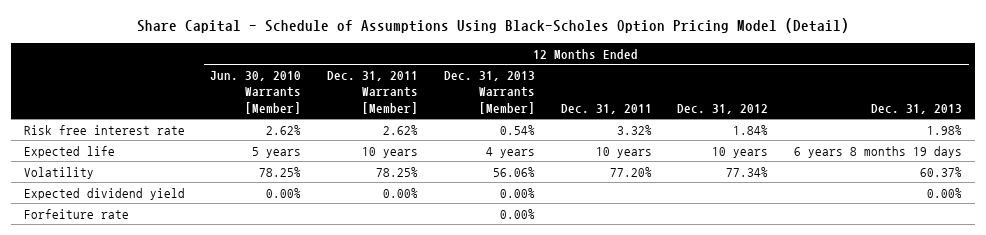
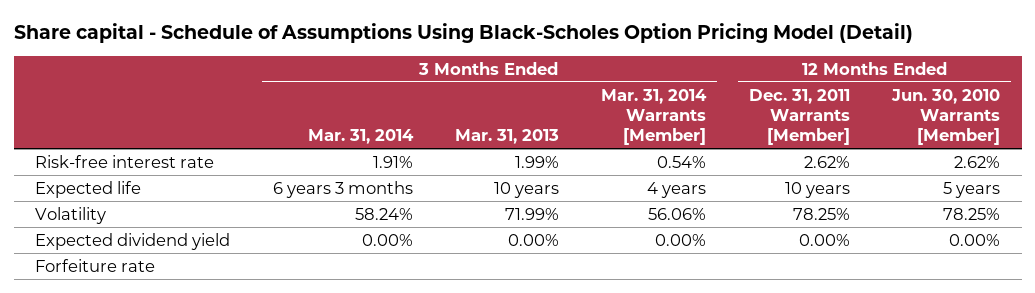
- Share Capital - Schedule of Assumptions Using Black-Scholes Option Pricing Model (Detail)
+ Share capital - Schedule of Assumptions Using Black-Scholes Option Pricing Model (Detail)
- | 12 Months Ended Jun. 30, 2010 Warrants [Member] | 12 Months Ended Dec. 31, 2011 Warrants [Member] | 12 Months Ended Dec. 31, 2013 Warrants [Member] | 12 Months Ended Dec. 31, 2011 | 12 Months Ended Dec. 31, 2012 | 12 Months Ended Dec. 31, 2013
+ | 3 Months Ended Mar. 31, 2014 | 3 Months Ended Mar. 31, 2013 | 3 Months Ended Mar. 31, 2014 Warrants [Member] | 12 Months Ended Dec. 31, 2011 Warrants [Member] | 12 Months Ended Jun. 30, 2010 Warrants [Member]
- Risk free interest rate | 2.62% | 2.62% | 0.54% | 3.32% | 1.84% | 1.98%
+ Risk-free interest rate | 1.91% | 1.99% | 0.54% | 2.62% | 2.62%

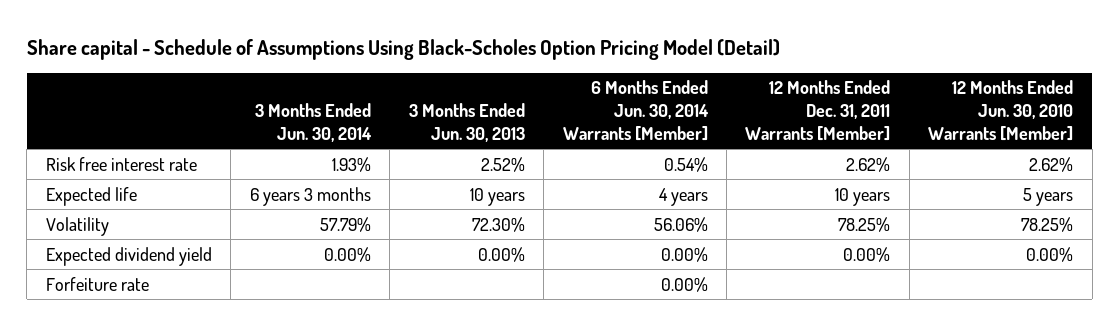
- | 3 Months Ended Mar. 31, 2014 | 3 Months Ended Mar. 31, 2013 | 3 Months Ended Mar. 31, 2014 Warrants [Member] | 12 Months Ended Dec. 31, 2011 Warrants [Member] | 12 Months Ended Jun. 30, 2010 Warrants [Member]
+ | 3 Months Ended Jun. 30, 2014 | 3 Months Ended Jun. 30, 2013 | 6 Months Ended Jun. 30, 2014 Warrants [Member] | 12 Months Ended Dec. 31, 2011 Warrants [Member] | 12 Months Ended Jun. 30, 2010 Warrants [Member]
- Risk-free interest rate | 1.91% | 1.99% | 0.54% | 2.62% | 2.62%
+ Risk free interest rate | 1.93% | 2.52% | 0.54% | 2.62% | 2.62%

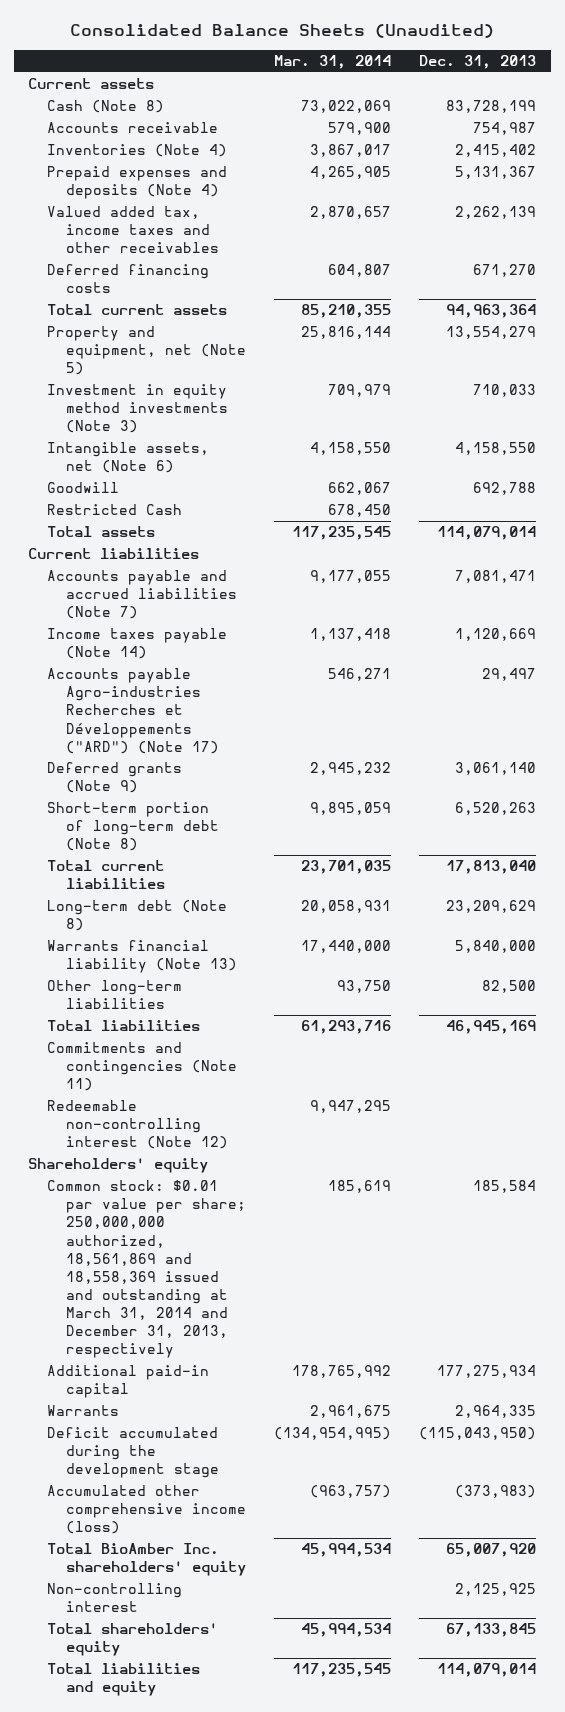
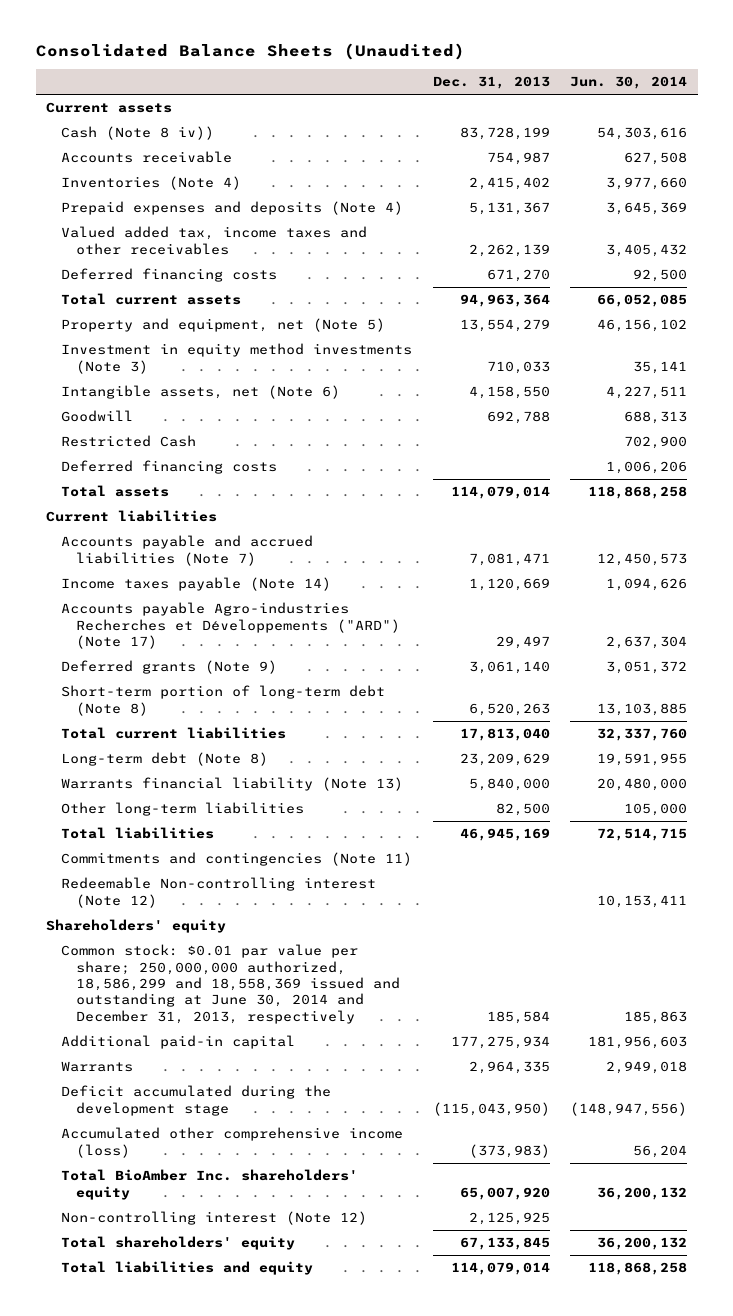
- | Mar. 31, 2014 | Dec. 31, 2013
+ | Dec. 31, 2013 | Jun. 30, 2014
- Cash (Note 8) | 73,022,069 | 83,728,199
+ Cash (Note 8 iv)) | 83,728,199 | 54,303,616
+ Deferred financing costs | | 1,006,206
- Redeemable non-controlling interest (Note 12) | 9,947,295 |
+ Redeemable Non-controlling interest (Note 12) | | 10,153,411
- Common stock: $0.01 par value per share; 250,000,000 authorized, 18,561,869 and 18,558,369 issued and outstanding at March 31, 2014 and December 31, 2013, respectively | 185,619 | 185,584
+ Common stock: $0.01 par value per share; 250,000,000 authorized, 18,586,299 and 18,558,369 issued and outstanding at June 30, 2014 and December 31, 2013, respectively | 185,584 | 185,863
- Non-controlling interest | | 2,125,925
+ Non-controlling interest (Note 12) | 2,125,925 |

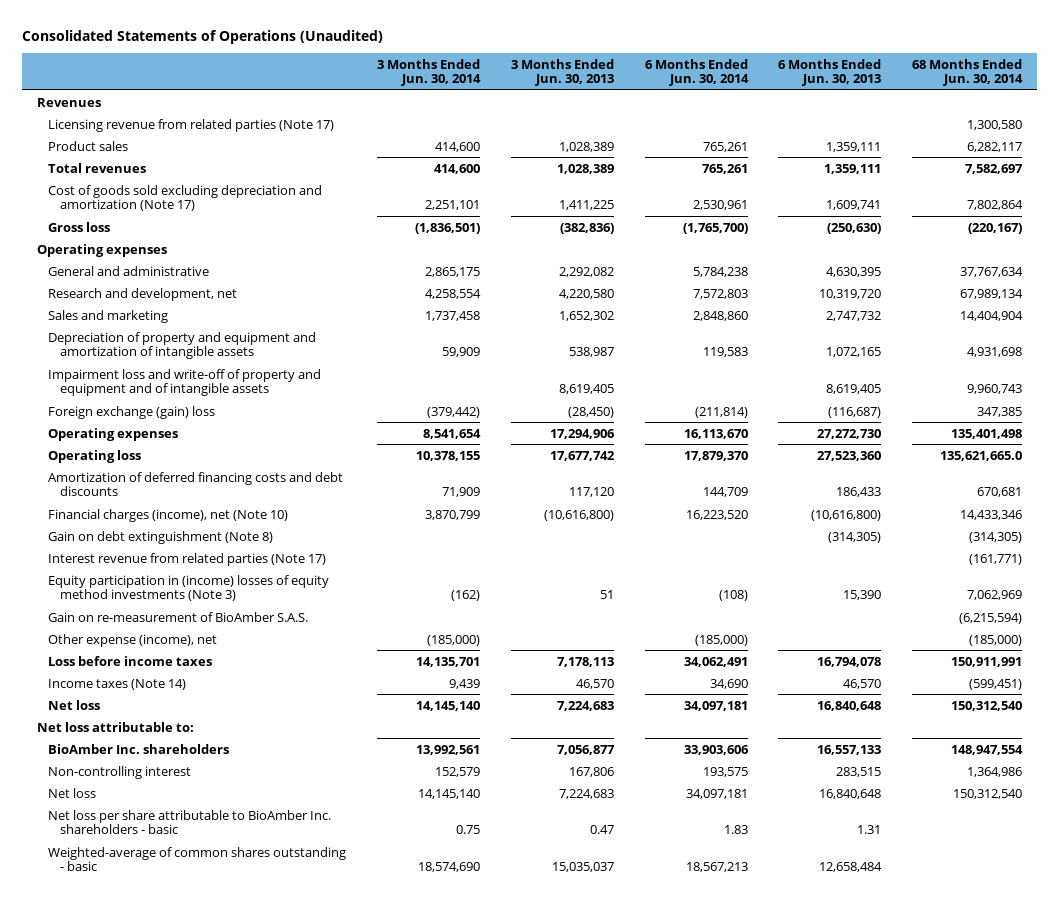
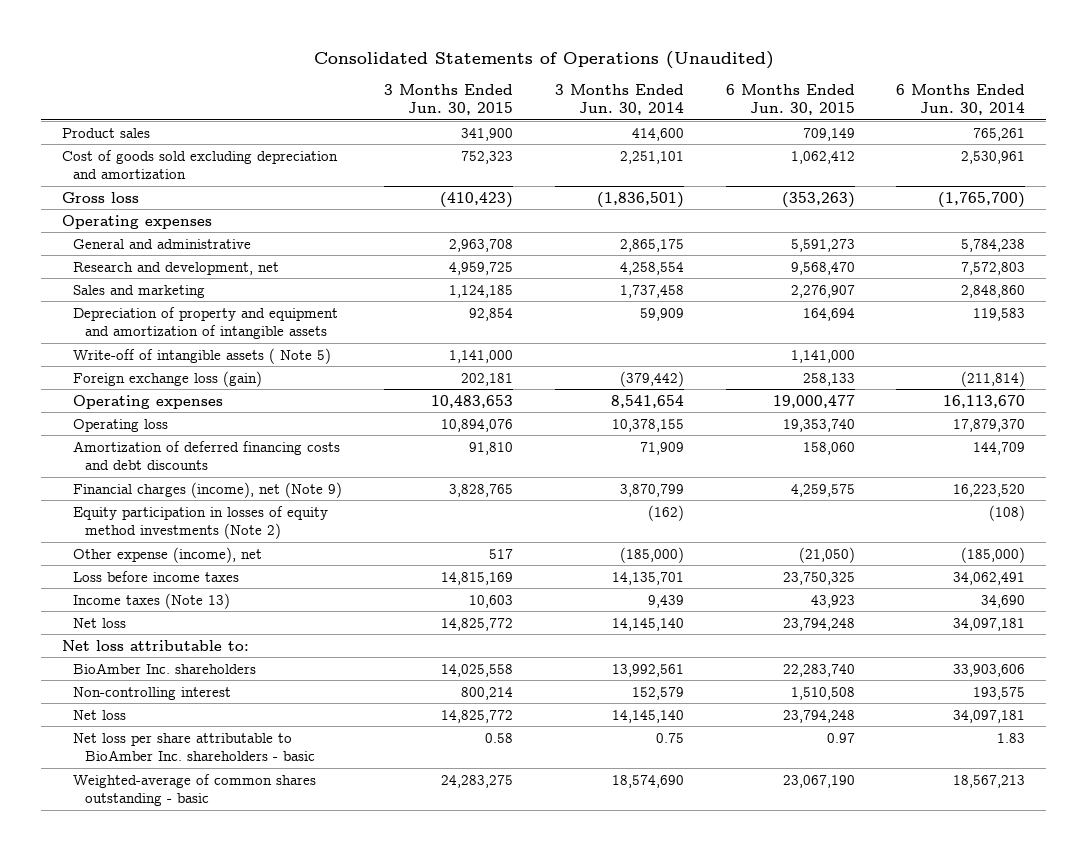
- | 3 Months Ended Jun. 30, 2014 | 3 Months Ended Jun. 30, 2013 | 6 Months Ended Jun. 30, 2014 | 6 Months Ended Jun. 30, 2013 | 68 Months Ended Jun. 30, 2014
+ | 3 Months Ended Jun. 30, 2015 | 3 Months Ended Jun. 30, 2014 | 6 Months Ended Jun. 30, 2015 | 6 Months Ended Jun. 30, 2014
- Revenues
- Licensing revenue from related parties (Note 17) | | | | | 1,300,580
- Total revenues | 414,600 | 1,028,389 | 765,261 | 1,359,111 | 7,582,697
- Cost of goods sold excluding depreciation and amortization (Note 17) | 2,251,101 | 1,411,225 | 2,530,961 | 1,609,741 | 7,802,864
+ Cost of goods sold excluding depreciation and amortization | 752,323 | 2,251,101 | 1,062,412 | 2,530,961
- Impairment loss and write-off of property and equipment and of intangible assets | | 8,619,405 | | 8,619,405 | 9,960,743
- Foreign exchange (gain) loss | (379,442) | (28,450) | (211,814) | (116,687) | 347,385
+ Write-off of intangible assets ( Note 5) | 1,141,000 | | 1,141,000 |
+ Foreign exchange loss (gain) | 202,181 | (379,442) | 258,133 | (211,814)
- Financial charges (income), net (Note 10) | 3,870,799 | (10,616,800) | 16,223,520 | (10,616,800) | 14,433,346
- Gain on debt extinguishment (Note 8) | | | | (314,305) | (314,305)
- Interest revenue from related parties (Note 17) | | | | | (161,771)
- Equity participation in (income) losses of equity method investments (Note 3) | (162) | 51 | (108) | 15,390 | 7,062,969
- Gain on re-measurement of BioAmber S.A.S. | | | | | (6,215,594)
+ Financial charges (income), net (Note 9) | 3,828,765 | 3,870,799 | 4,259,575 | 16,223,520
+ Equity participation in losses of equity method investments (Note 2) | | (162) | | (108)
- Income taxes (Note 14) | 9,439 | 46,570 | 34,690 | 46,570 | (599,451)
+ Income taxes (Note 13) | 10,603 | 9,439 | 43,923 | 34,690

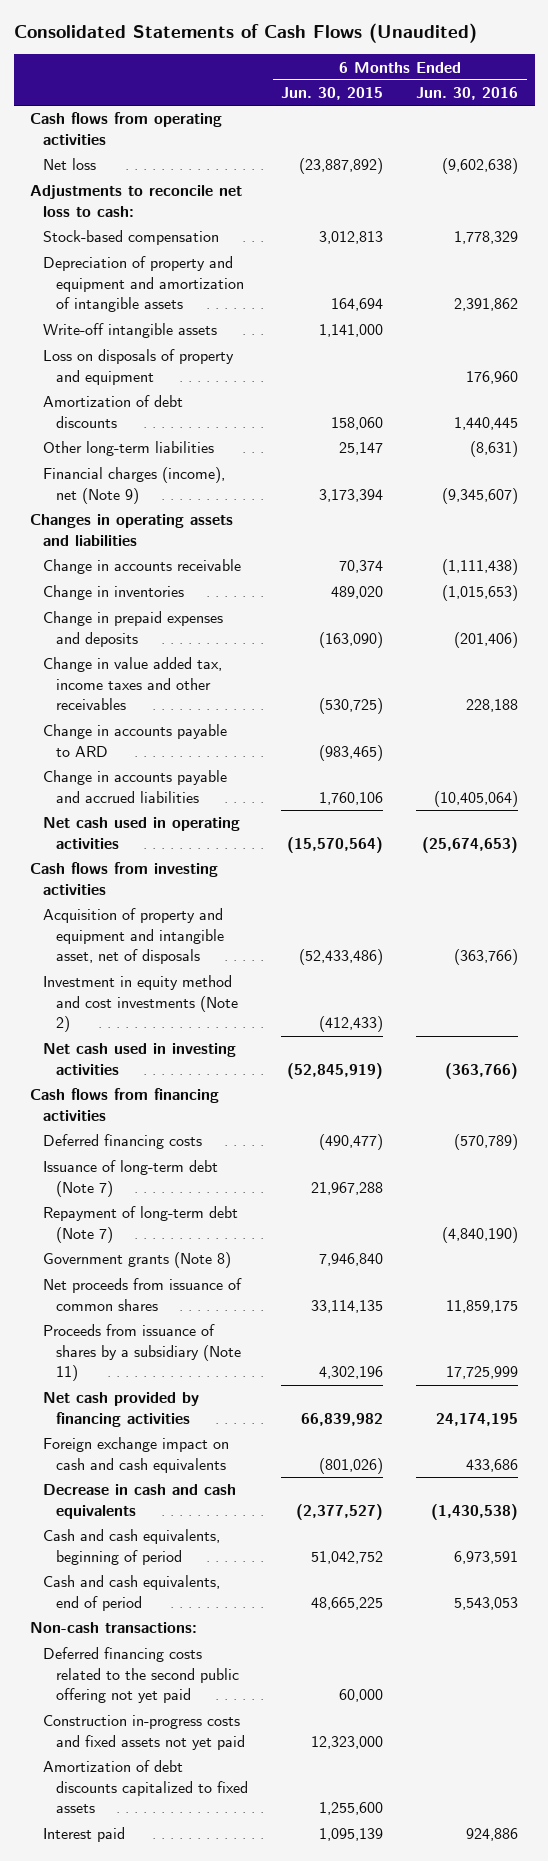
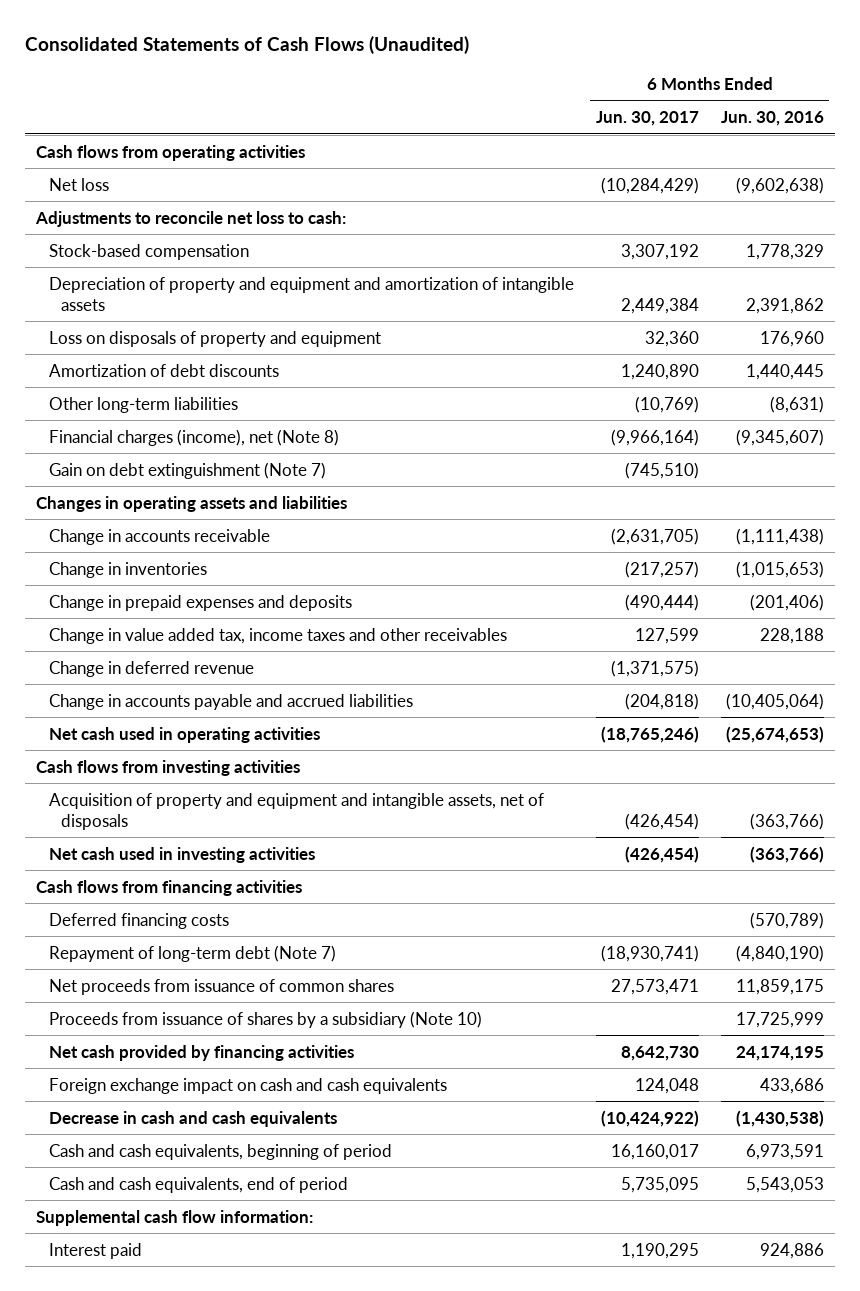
- | 6 Months Ended Jun. 30, 2015 | 6 Months Ended Jun. 30, 2016
+ | 6 Months Ended Jun. 30, 2017 | 6 Months Ended Jun. 30, 2016
- Write-off intangible assets | 1,141,000 |
- Financial charges (income), net (Note 9) | 3,173,394 | (9,345,607)
+ Financial charges (income), net (Note 8) | (9,966,164) | (9,345,607)
+ Gain on debt extinguishment (Note 7) | (745,510) |
- Change in accounts payable to ARD | (983,465) |
+ Change in deferred revenue | (1,371,575) |
- Acquisition of property and equipment and intangible asset, net of disposals | (52,433,486) | (363,766)
- Investment in equity method and cost investments (Note 2) | (412,433) |
+ Acquisition of property and equipment and intangible assets, net of disposals | (426,454) | (363,766)
- Issuance of long-term debt (Note 7) | 21,967,288 |
- Government grants (Note 8) | 7,946,840 |
- Proceeds from issuance of shares by a subsidiary (Note 11) | 4,302,196 | 17,725,999
+ Proceeds from issuance of shares by a subsidiary (Note 10) | | 17,725,999
- Non-cash transactions:
- Deferred financing costs related to the second public offering not yet paid | 60,000 |
- Construction in-progress costs and fixed assets not yet paid | 12,323,000 |
- Amortization of debt discounts capitalized to fixed assets | 1,255,600 |
+ Supplemental cash flow information:

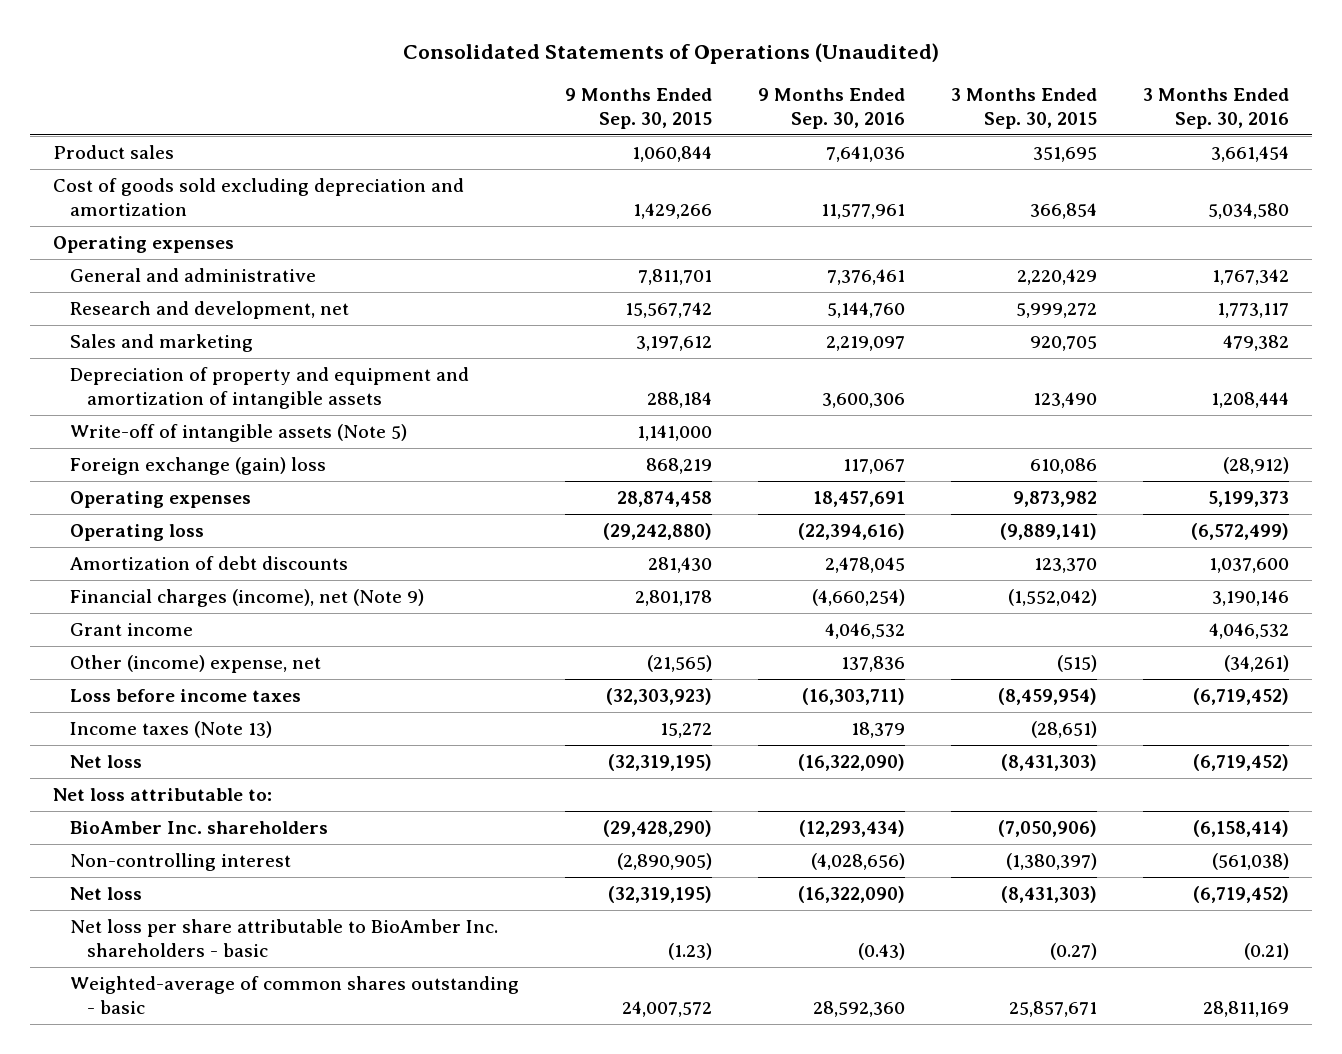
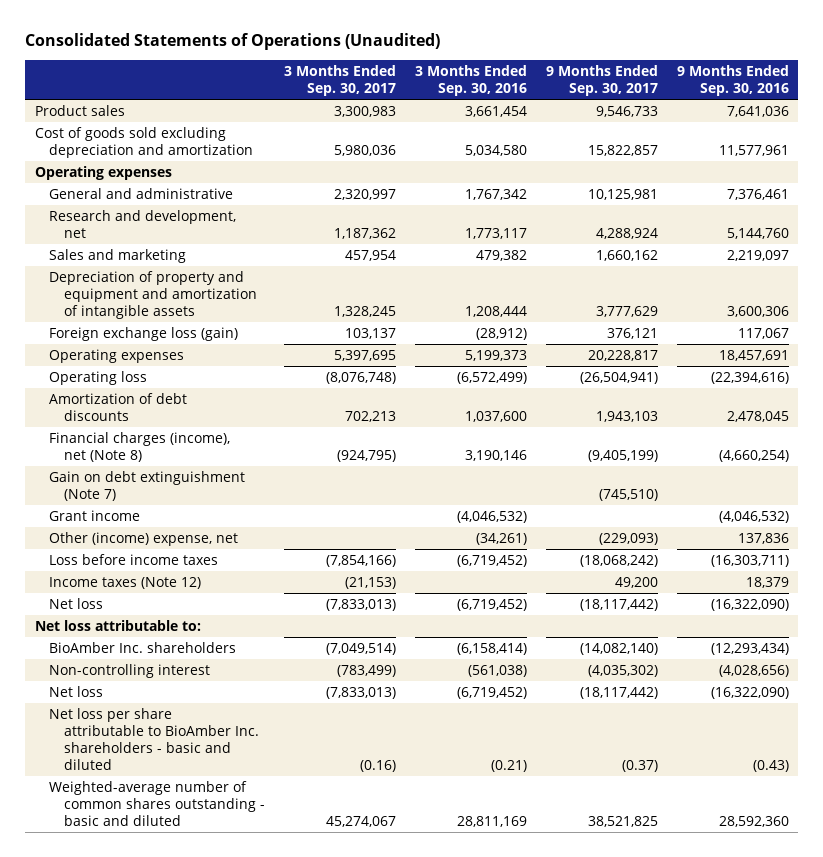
- | 9 Months Ended Sep. 30, 2015 | 9 Months Ended Sep. 30, 2016 | 3 Months Ended Sep. 30, 2015 | 3 Months Ended Sep. 30, 2016
+ | 3 Months Ended Sep. 30, 2017 | 3 Months Ended Sep. 30, 2016 | 9 Months Ended Sep. 30, 2017 | 9 Months Ended Sep. 30, 2016
- Write-off of intangible assets (Note 5) | 1,141,000 | | |
- Foreign exchange (gain) loss | 868,219 | 117,067 | 610,086 | (28,912)
+ Foreign exchange loss (gain) | 103,137 | (28,912) | 376,121 | 117,067
- Financial charges (income), net (Note 9) | 2,801,178 | (4,660,254) | (1,552,042) | 3,190,146
- Grant income | | 4,046,532 | | 4,046,532
+ Financial charges (income), net (Note 8) | (924,795) | 3,190,146 | (9,405,199) | (4,660,254)
+ Gain on debt extinguishment (Note 7) | | | (745,510) |
+ Grant income | | (4,046,532) | | (4,046,532)
- Income taxes (Note 13) | 15,272 | 18,379 | (28,651) |
+ Income taxes (Note 12) | (21,153) | | 49,200 | 18,379
- Net loss per share attributable to BioAmber Inc. shareholders - basic | (1.23) | (0.43) | (0.27) | (0.21)
- Weighted-average of common shares outstanding - basic | 24,007,572 | 28,592,360 | 25,857,671 | 28,811,169
+ Net loss per share attributable to BioAmber Inc. shareholders - basic and diluted | (0.16) | (0.21) | (0.37) | (0.43)
+ Weighted-average number of common shares outstanding - basic and diluted | 45,274,067 | 28,811,169 | 38,521,825 | 28,592,360

